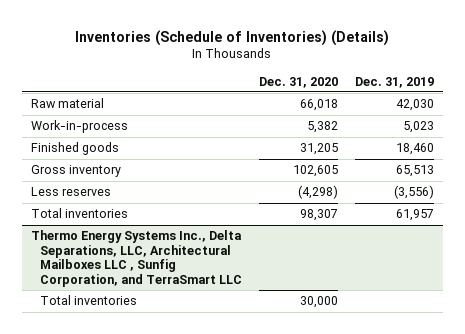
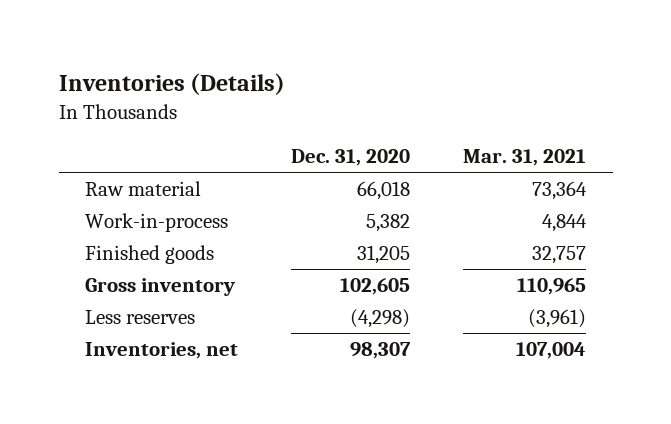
- Inventories (Schedule of Inventories) (Details)
+ Inventories (Details)
- | Dec. 31, 2020 | Dec. 31, 2019
+ | Dec. 31, 2020 | Mar. 31, 2021
- Total inventories | 98,307 | 61,957
- Thermo Energy Systems Inc., Delta Separations, LLC, Architectural Mailboxes LLC , Sunfig Corporation, and TerraSmart LLC
- Total inventories | 30,000 |
+ Inventories, net | 98,307 | 107,004

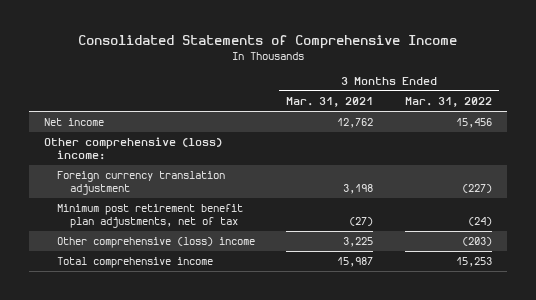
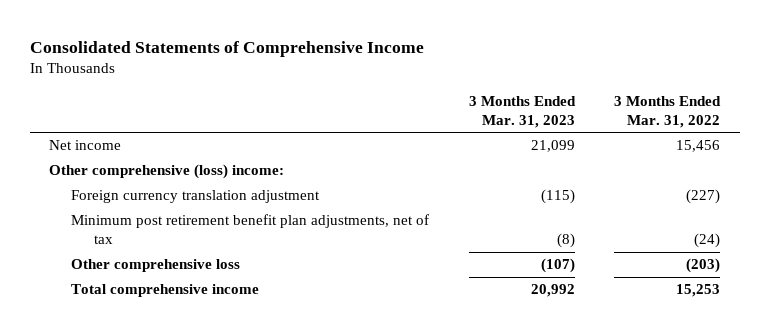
- | 3 Months Ended Mar. 31, 2021 | 3 Months Ended Mar. 31, 2022
+ | 3 Months Ended Mar. 31, 2023 | 3 Months Ended Mar. 31, 2022
- Other comprehensive (loss) income | 3,225 | (203)
+ Other comprehensive loss | (107) | (203)

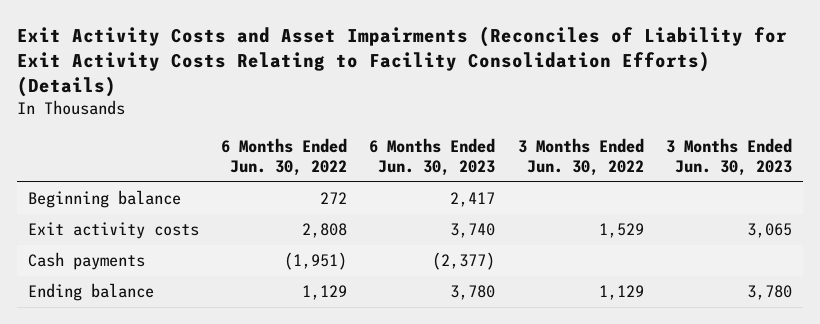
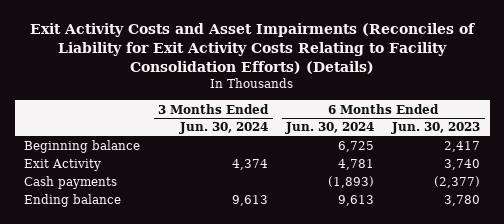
- | 6 Months Ended Jun. 30, 2022 | 6 Months Ended Jun. 30, 2023 | 3 Months Ended Jun. 30, 2022 | 3 Months Ended Jun. 30, 2023
+ | 3 Months Ended Jun. 30, 2024 | 6 Months Ended Jun. 30, 2024 | 6 Months Ended Jun. 30, 2023
- Exit activity costs | 2,808 | 3,740 | 1,529 | 3,065
+ Exit Activity | 4,374 | 4,781 | 3,740

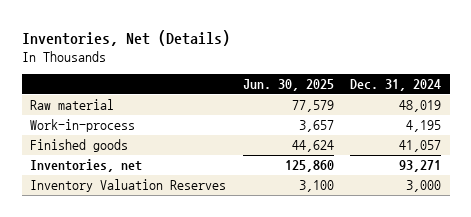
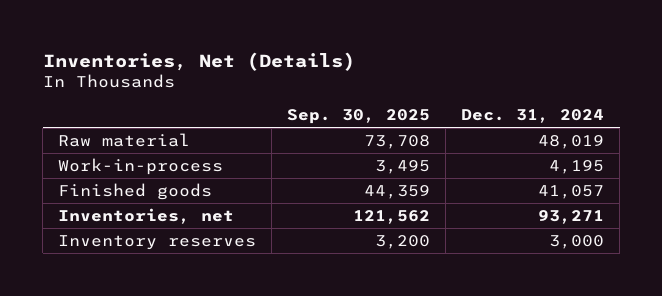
- | Jun. 30, 2025 | Dec. 31, 2024
+ | Sep. 30, 2025 | Dec. 31, 2024
- Inventory Valuation Reserves | 3,100 | 3,000
+ Inventory reserves | 3,200 | 3,000

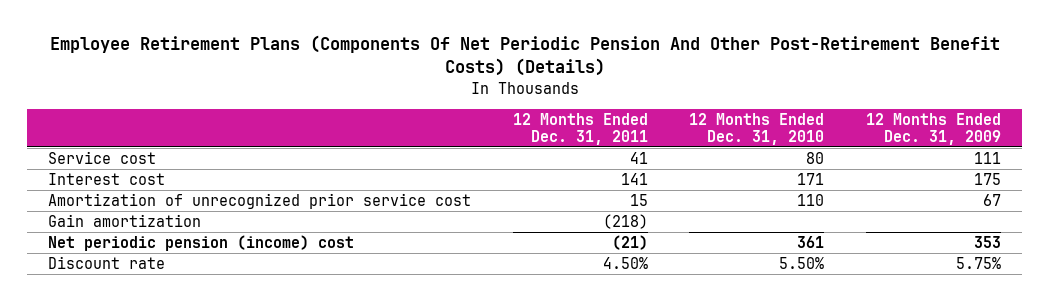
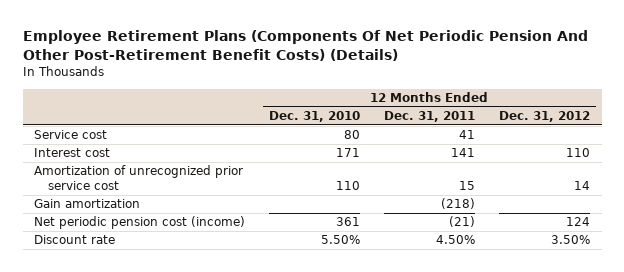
- | 12 Months Ended Dec. 31, 2011 | 12 Months Ended Dec. 31, 2010 | 12 Months Ended Dec. 31, 2009
+ | 12 Months Ended Dec. 31, 2010 | 12 Months Ended Dec. 31, 2011 | 12 Months Ended Dec. 31, 2012
- Net periodic pension (income) cost | (21) | 361 | 353
+ Net periodic pension cost (income) | 361 | (21) | 124

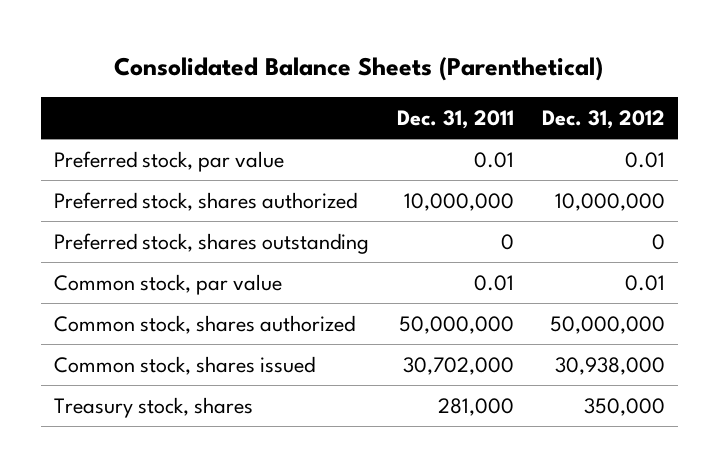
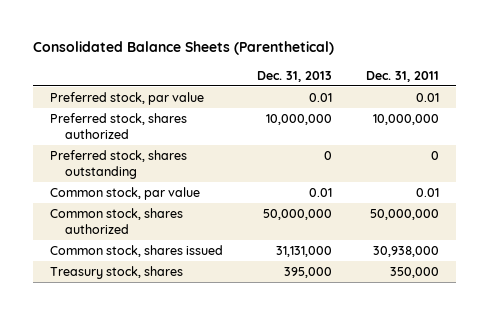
- | Dec. 31, 2011 | Dec. 31, 2012
+ | Dec. 31, 2013 | Dec. 31, 2011
- Common stock, shares issued | 30,702,000 | 30,938,000
- Treasury stock, shares | 281,000 | 350,000
+ Common stock, shares issued | 31,131,000 | 30,938,000
+ Treasury stock, shares | 395,000 | 350,000

